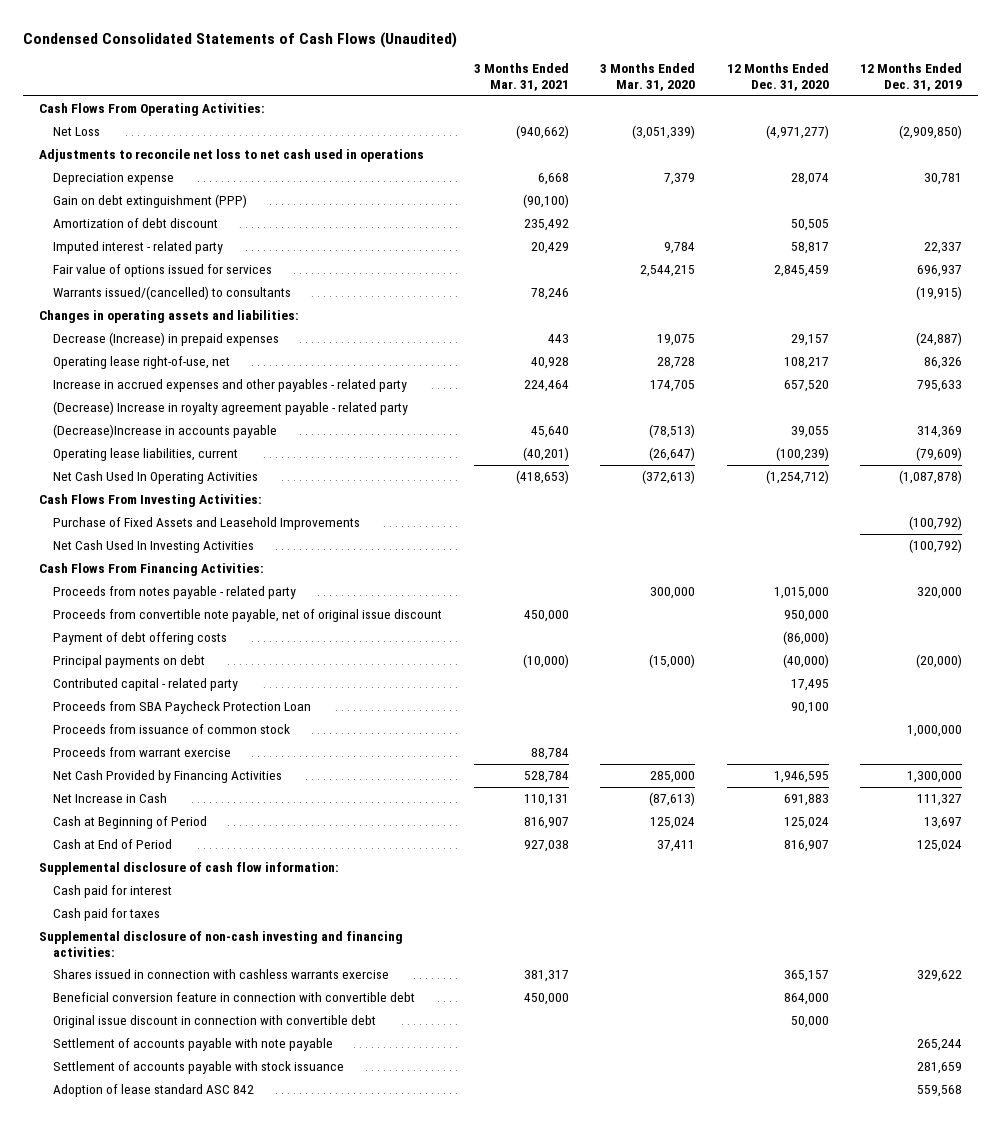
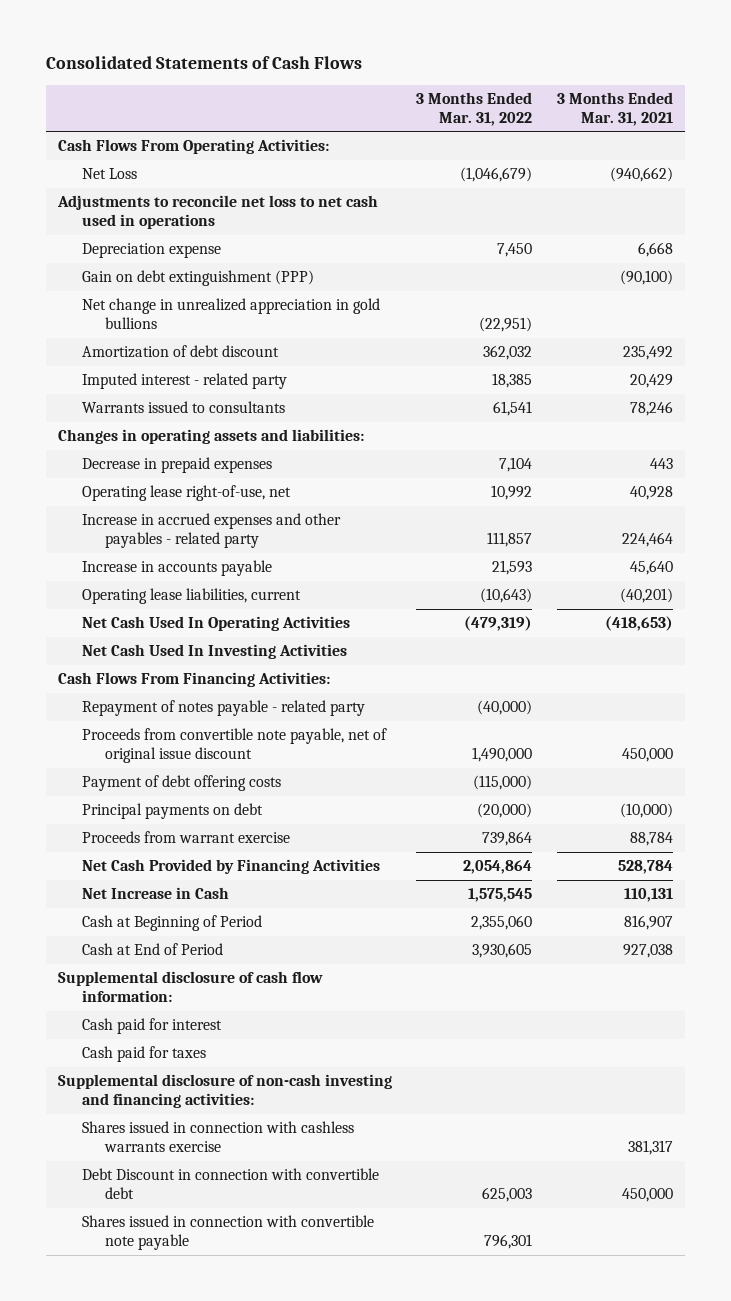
- Condensed Consolidated Statements of Cash Flows (Unaudited)
+ Consolidated Statements of Cash Flows
- | 3 Months Ended Mar. 31, 2021 | 3 Months Ended Mar. 31, 2020 | 12 Months Ended Dec. 31, 2020 | 12 Months Ended Dec. 31, 2019
+ | 3 Months Ended Mar. 31, 2022 | 3 Months Ended Mar. 31, 2021
+ Net change in unrealized appreciation in gold bullions | (22,951) |
- Fair value of options issued for services | | 2,544,215 | 2,845,459 | 696,937
- Warrants issued/(cancelled) to consultants | 78,246 | | | (19,915)
+ Warrants issued to consultants | 61,541 | 78,246
- Decrease (Increase) in prepaid expenses | 443 | 19,075 | 29,157 | (24,887)
+ Decrease in prepaid expenses | 7,104 | 443
- (Decrease) Increase in royalty agreement payable - related party
- (Decrease)Increase in accounts payable | 45,640 | (78,513) | 39,055 | 314,369
+ Increase in accounts payable | 21,593 | 45,640
- Cash Flows From Investing Activities:
- Purchase of Fixed Assets and Leasehold Improvements | | | | (100,792)
- Proceeds from notes payable - related party | | 300,000 | 1,015,000 | 320,000
+ Repayment of notes payable - related party | (40,000) |
- Contributed capital - related party | | | 17,495 |
- Proceeds from SBA Paycheck Protection Loan | | | 90,100 |
- Proceeds from issuance of common stock | | | | 1,000,000
- Beneficial conversion feature in connection with convertible debt | 450,000 | | 864,000 |
- Original issue discount in connection with convertible debt | | | 50,000 |
- Settlement of accounts payable with note payable | | | | 265,244
- Settlement of accounts payable with stock issuance | | | | 281,659
- Adoption of lease standard ASC 842 | | | | 559,568
+ Debt Discount in connection with convertible debt | 625,003 | 450,000
+ Shares issued in connection with convertible note payable | 796,301 |

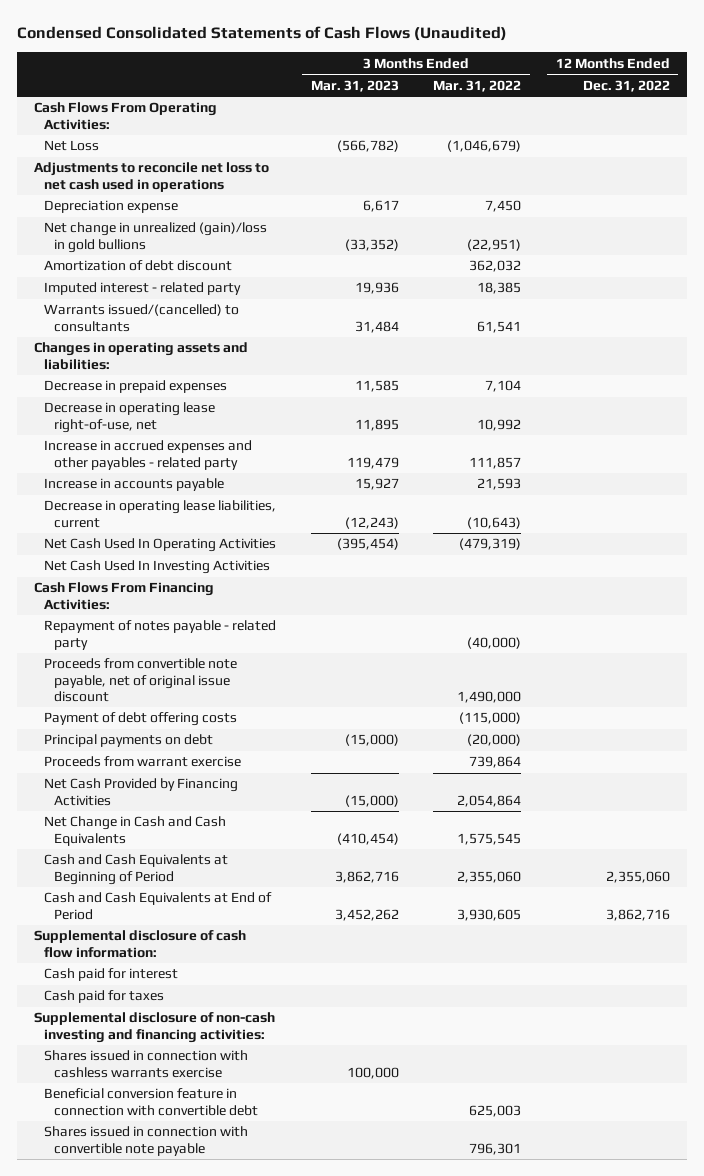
- Consolidated Statements of Cash Flows
+ Condensed Consolidated Statements of Cash Flows (Unaudited)
- | 3 Months Ended Mar. 31, 2022 | 3 Months Ended Mar. 31, 2021
+ | 3 Months Ended Mar. 31, 2023 | 3 Months Ended Mar. 31, 2022 | 12 Months Ended Dec. 31, 2022
- Gain on debt extinguishment (PPP) | | (90,100)
- Net change in unrealized appreciation in gold bullions | (22,951) |
+ Net change in unrealized (gain)/loss in gold bullions | (33,352) | (22,951) |
- Warrants issued to consultants | 61,541 | 78,246
+ Warrants issued/(cancelled) to consultants | 31,484 | 61,541 |
- Operating lease right-of-use, net | 10,992 | 40,928
+ Decrease in operating lease right-of-use, net | 11,895 | 10,992 |
- Operating lease liabilities, current | (10,643) | (40,201)
+ Decrease in operating lease liabilities, current | (12,243) | (10,643) |
- Net Increase in Cash | 1,575,545 | 110,131
- Cash at Beginning of Period | 2,355,060 | 816,907
- Cash at End of Period | 3,930,605 | 927,038
+ Net Change in Cash and Cash Equivalents | (410,454) | 1,575,545 |
+ Cash and Cash Equivalents at Beginning of Period | 3,862,716 | 2,355,060 | 2,355,060
+ Cash and Cash Equivalents at End of Period | 3,452,262 | 3,930,605 | 3,862,716
- Debt Discount in connection with convertible debt | 625,003 | 450,000
+ Beneficial conversion feature in connection with convertible debt | | 625,003 |

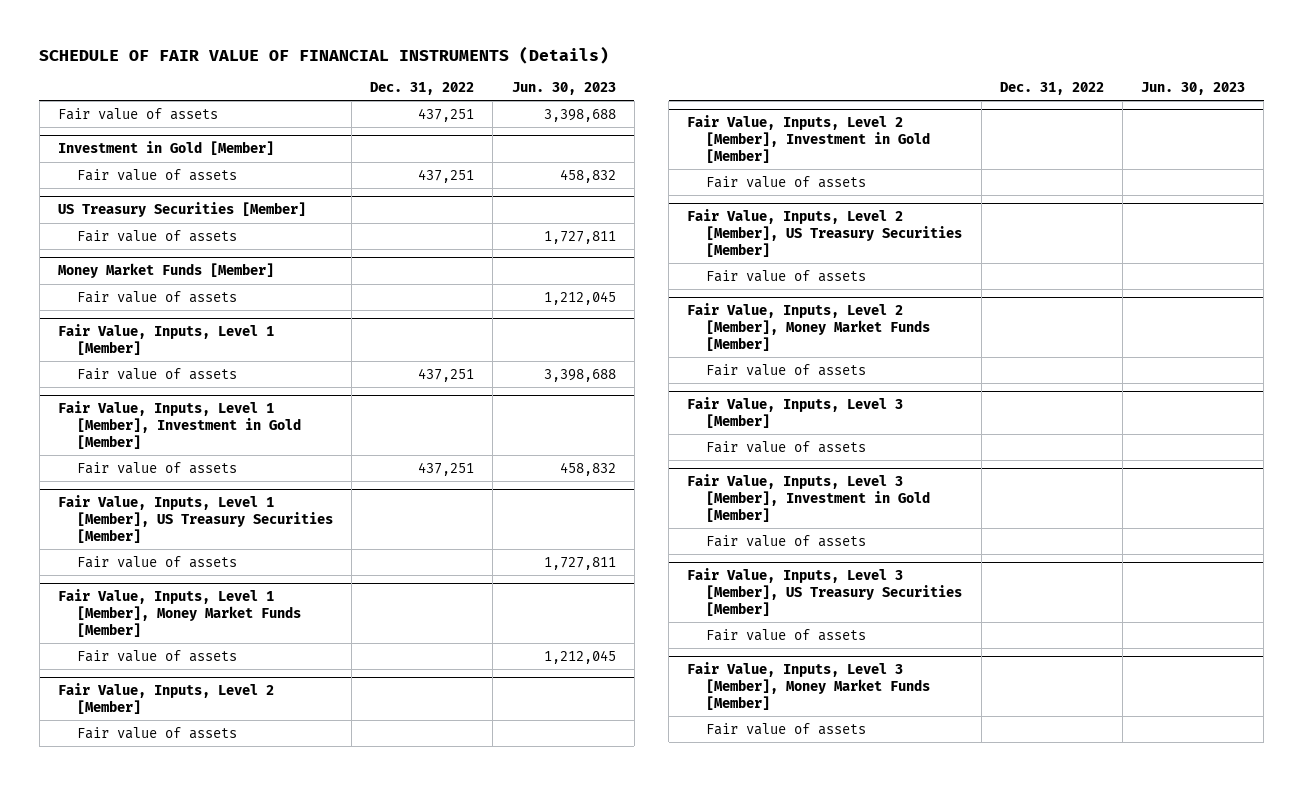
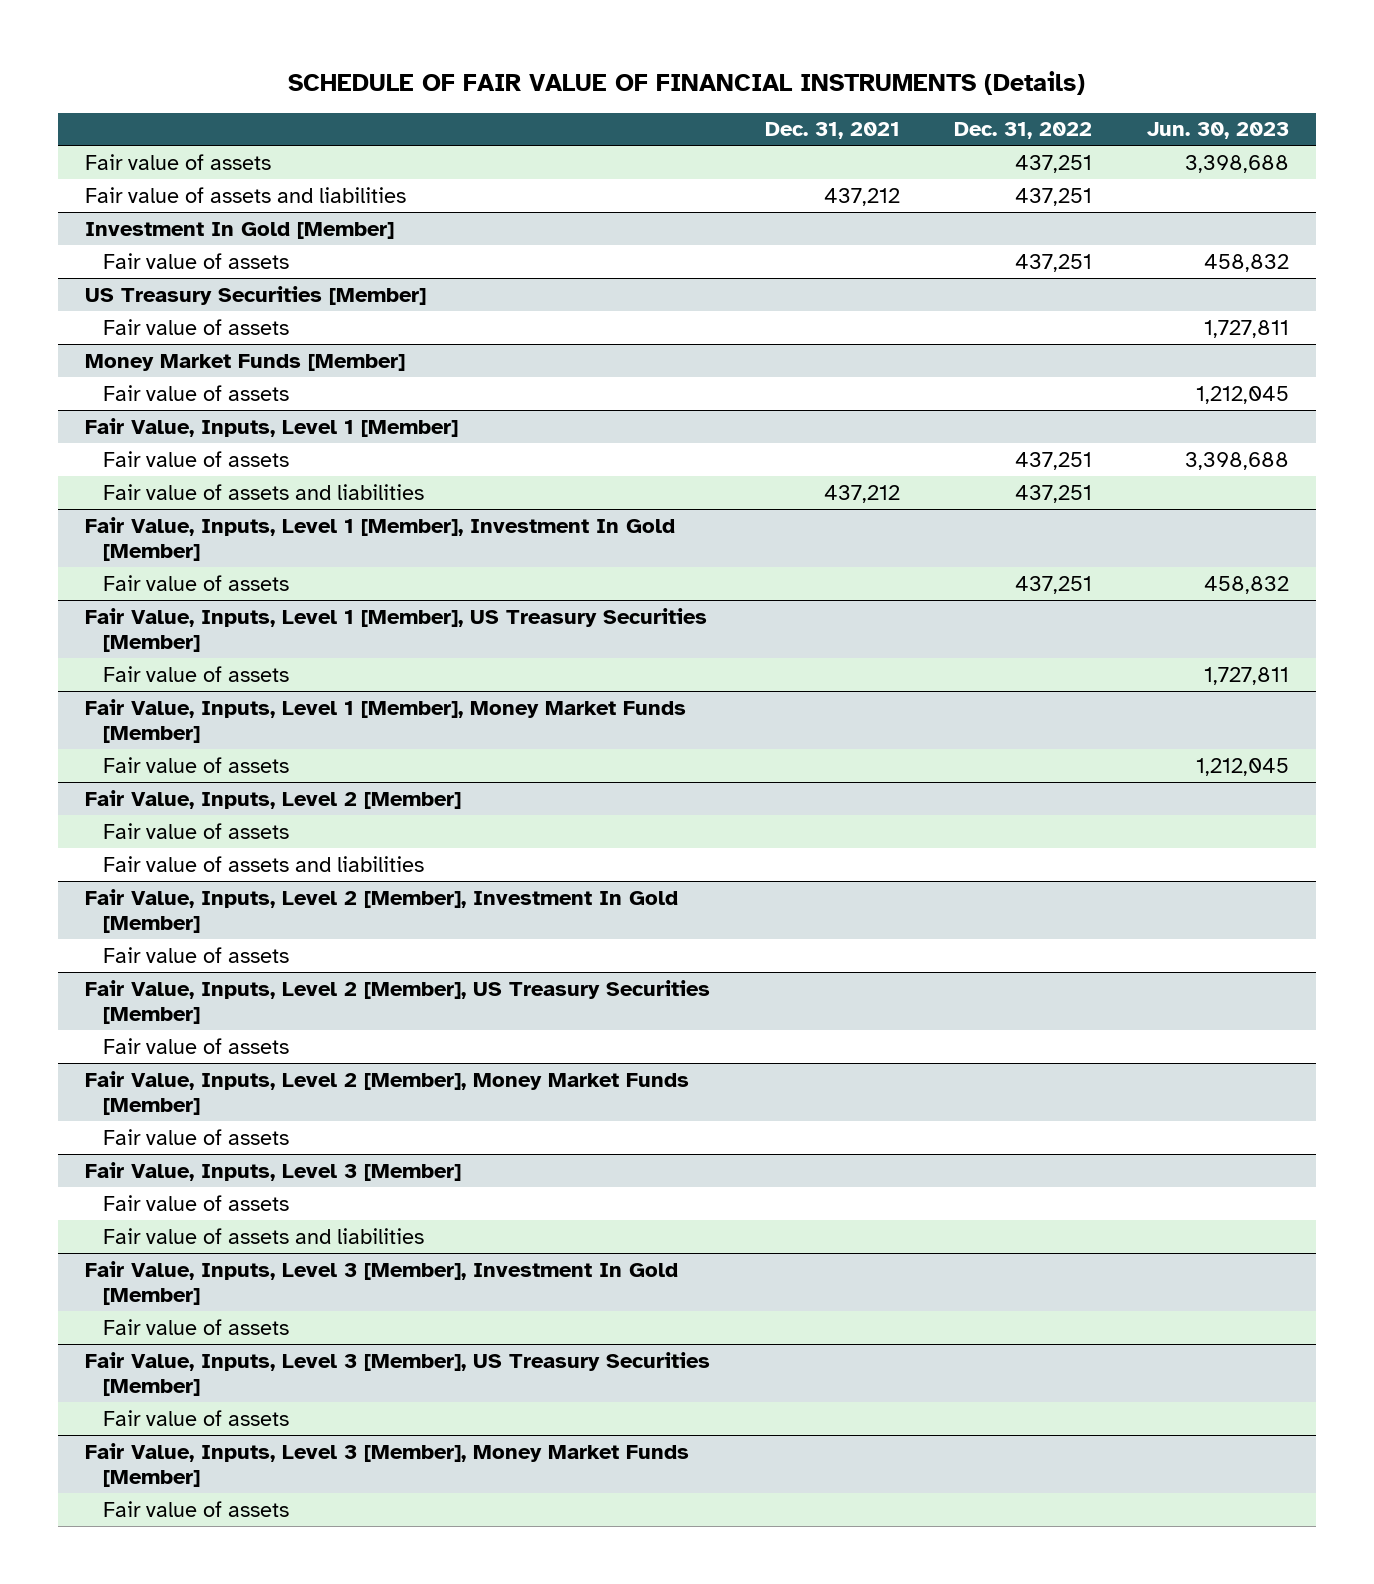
- | Dec. 31, 2022 | Jun. 30, 2023
+ | Dec. 31, 2021 | Dec. 31, 2022 | Jun. 30, 2023
- Investment in Gold [Member]
+ Fair value of assets and liabilities | 437,212 | 437,251 |
+ Investment In Gold [Member]
- Fair Value, Inputs, Level 1 [Member], Investment in Gold [Member]
@ Fair Value, Inputs, Level 1 [Member]
+ Fair value of assets and liabilities | 437,212 | 437,251 |
+ Fair Value, Inputs, Level 1 [Member], Investment In Gold [Member]
- Fair Value, Inputs, Level 2 [Member], Investment in Gold [Member]
@ Fair Value, Inputs, Level 2 [Member]
+ Fair value of assets and liabilities
+ Fair Value, Inputs, Level 2 [Member], Investment In Gold [Member]
- Fair Value, Inputs, Level 3 [Member], Investment in Gold [Member]
@ Fair Value, Inputs, Level 3 [Member]
+ Fair value of assets and liabilities
+ Fair Value, Inputs, Level 3 [Member], Investment In Gold [Member]

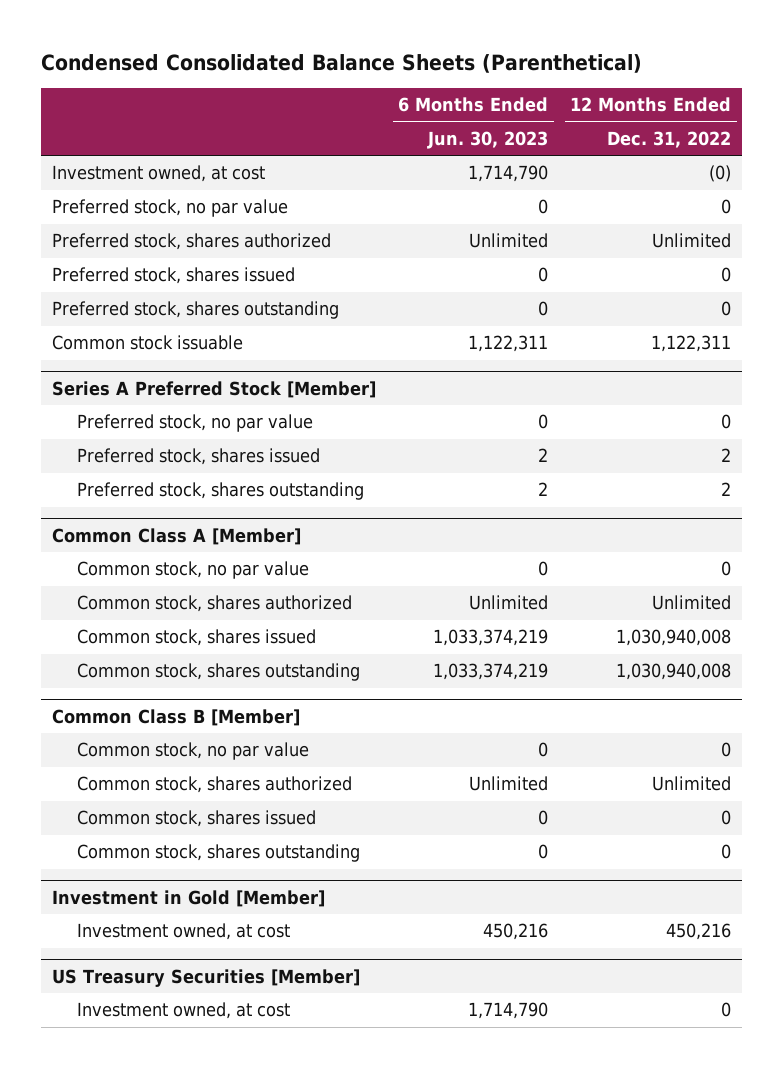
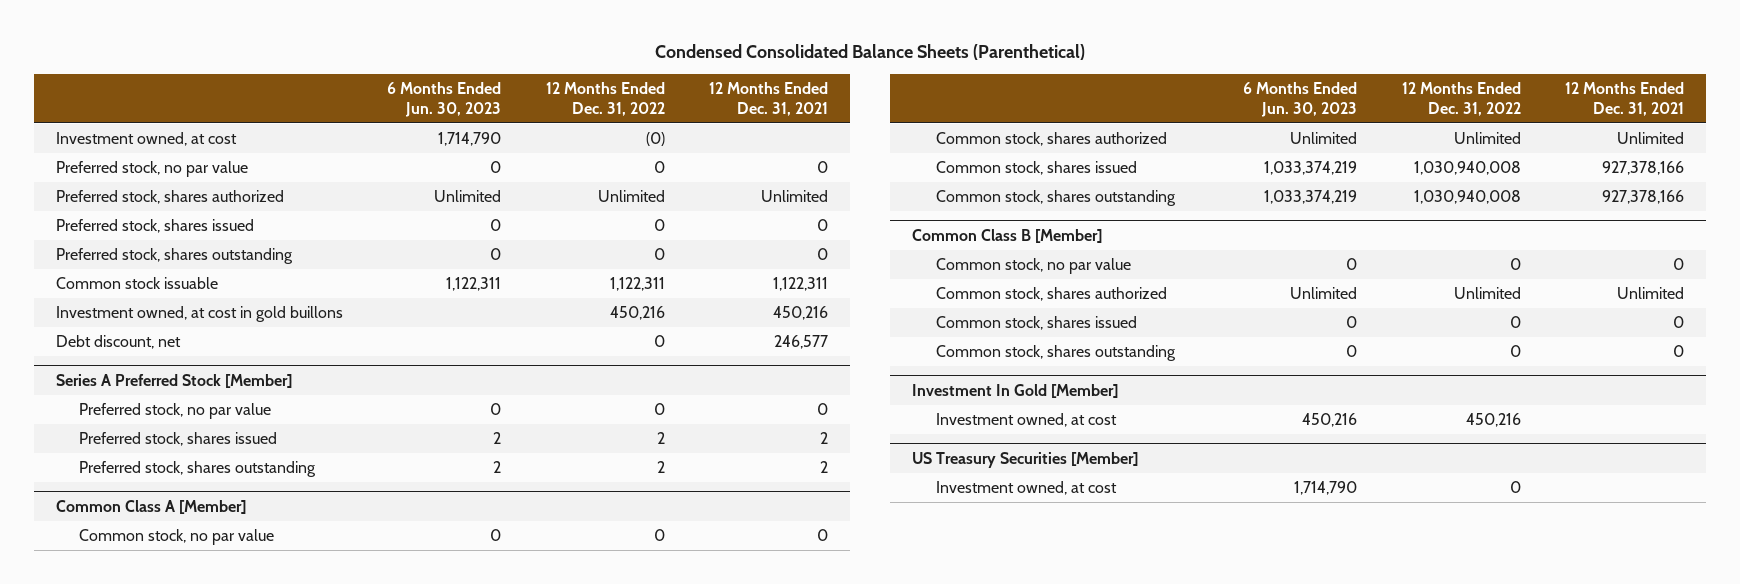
- | 6 Months Ended Jun. 30, 2023 | 12 Months Ended Dec. 31, 2022
+ | 6 Months Ended Jun. 30, 2023 | 12 Months Ended Dec. 31, 2022 | 12 Months Ended Dec. 31, 2021
+ Investment owned, at cost in gold buillons | | 450,216 | 450,216
+ Debt discount, net | | 0 | 246,577
- Investment in Gold [Member]
+ Investment In Gold [Member]

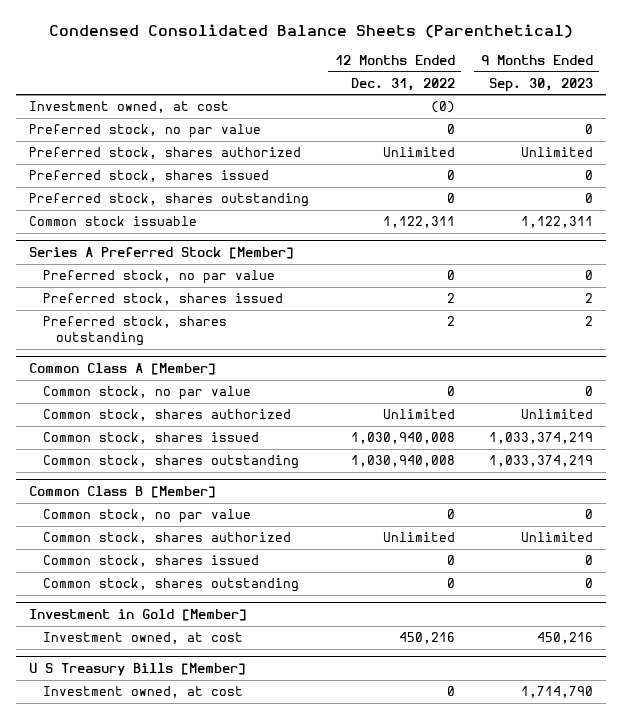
- | 6 Months Ended Jun. 30, 2023 | 12 Months Ended Dec. 31, 2022 | 12 Months Ended Dec. 31, 2021
+ | 12 Months Ended Dec. 31, 2022 | 9 Months Ended Sep. 30, 2023
- Investment owned, at cost in gold buillons | | 450,216 | 450,216
- Debt discount, net | | 0 | 246,577
- Investment In Gold [Member]
+ Investment in Gold [Member]
- US Treasury Securities [Member]
+ U S Treasury Bills [Member]

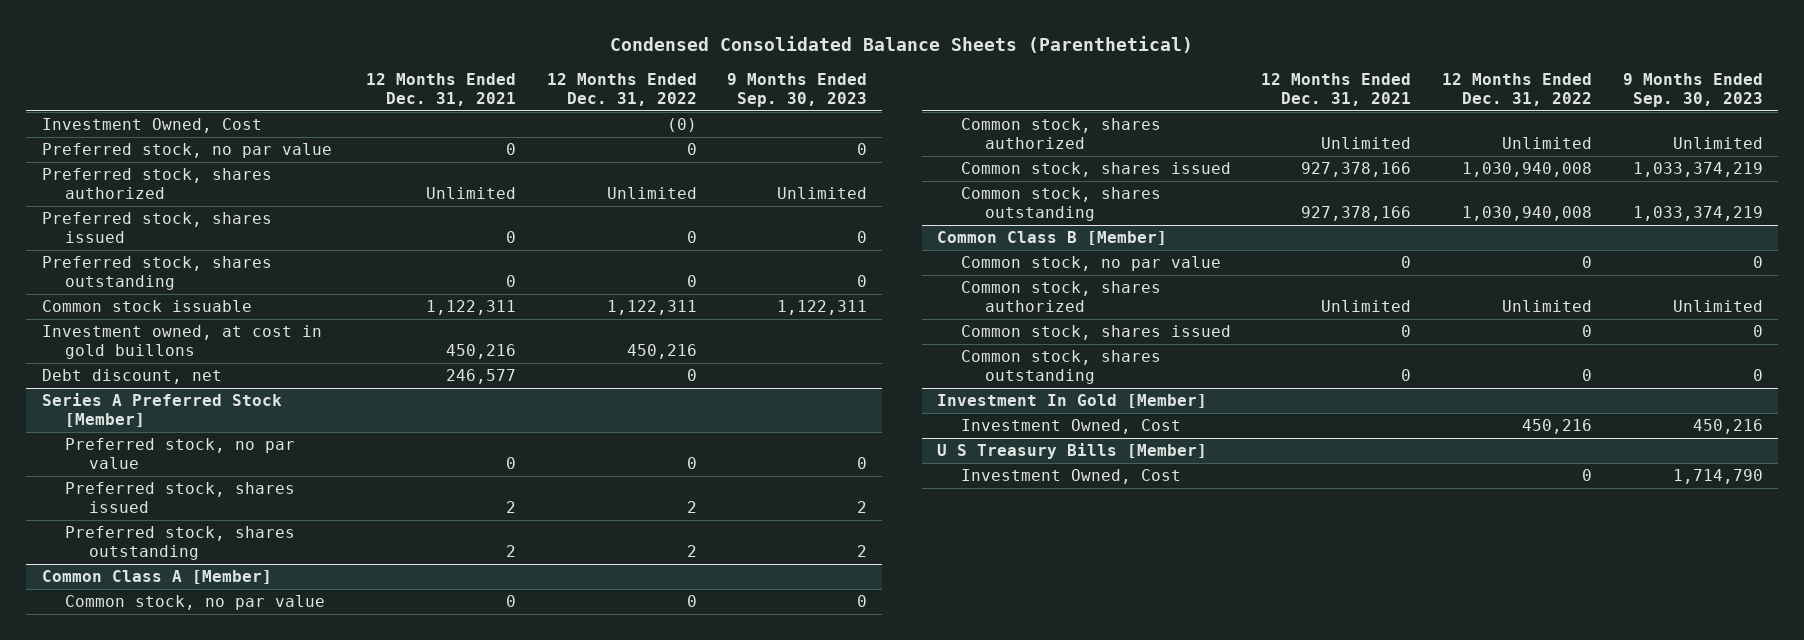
- | 12 Months Ended Dec. 31, 2022 | 9 Months Ended Sep. 30, 2023
+ | 12 Months Ended Dec. 31, 2021 | 12 Months Ended Dec. 31, 2022 | 9 Months Ended Sep. 30, 2023
- Investment owned, at cost | (0) |
+ Investment Owned, Cost | | (0) |
+ Investment owned, at cost in gold buillons | 450,216 | 450,216 |
+ Debt discount, net | 246,577 | 0 |
- Investment in Gold [Member]
- Investment owned, at cost | 450,216 | 450,216
+ Investment In Gold [Member]
+ Investment Owned, Cost | | 450,216 | 450,216
@ U S Treasury Bills [Member]
- Investment owned, at cost | 0 | 1,714,790
+ Investment Owned, Cost | | 0 | 1,714,790

